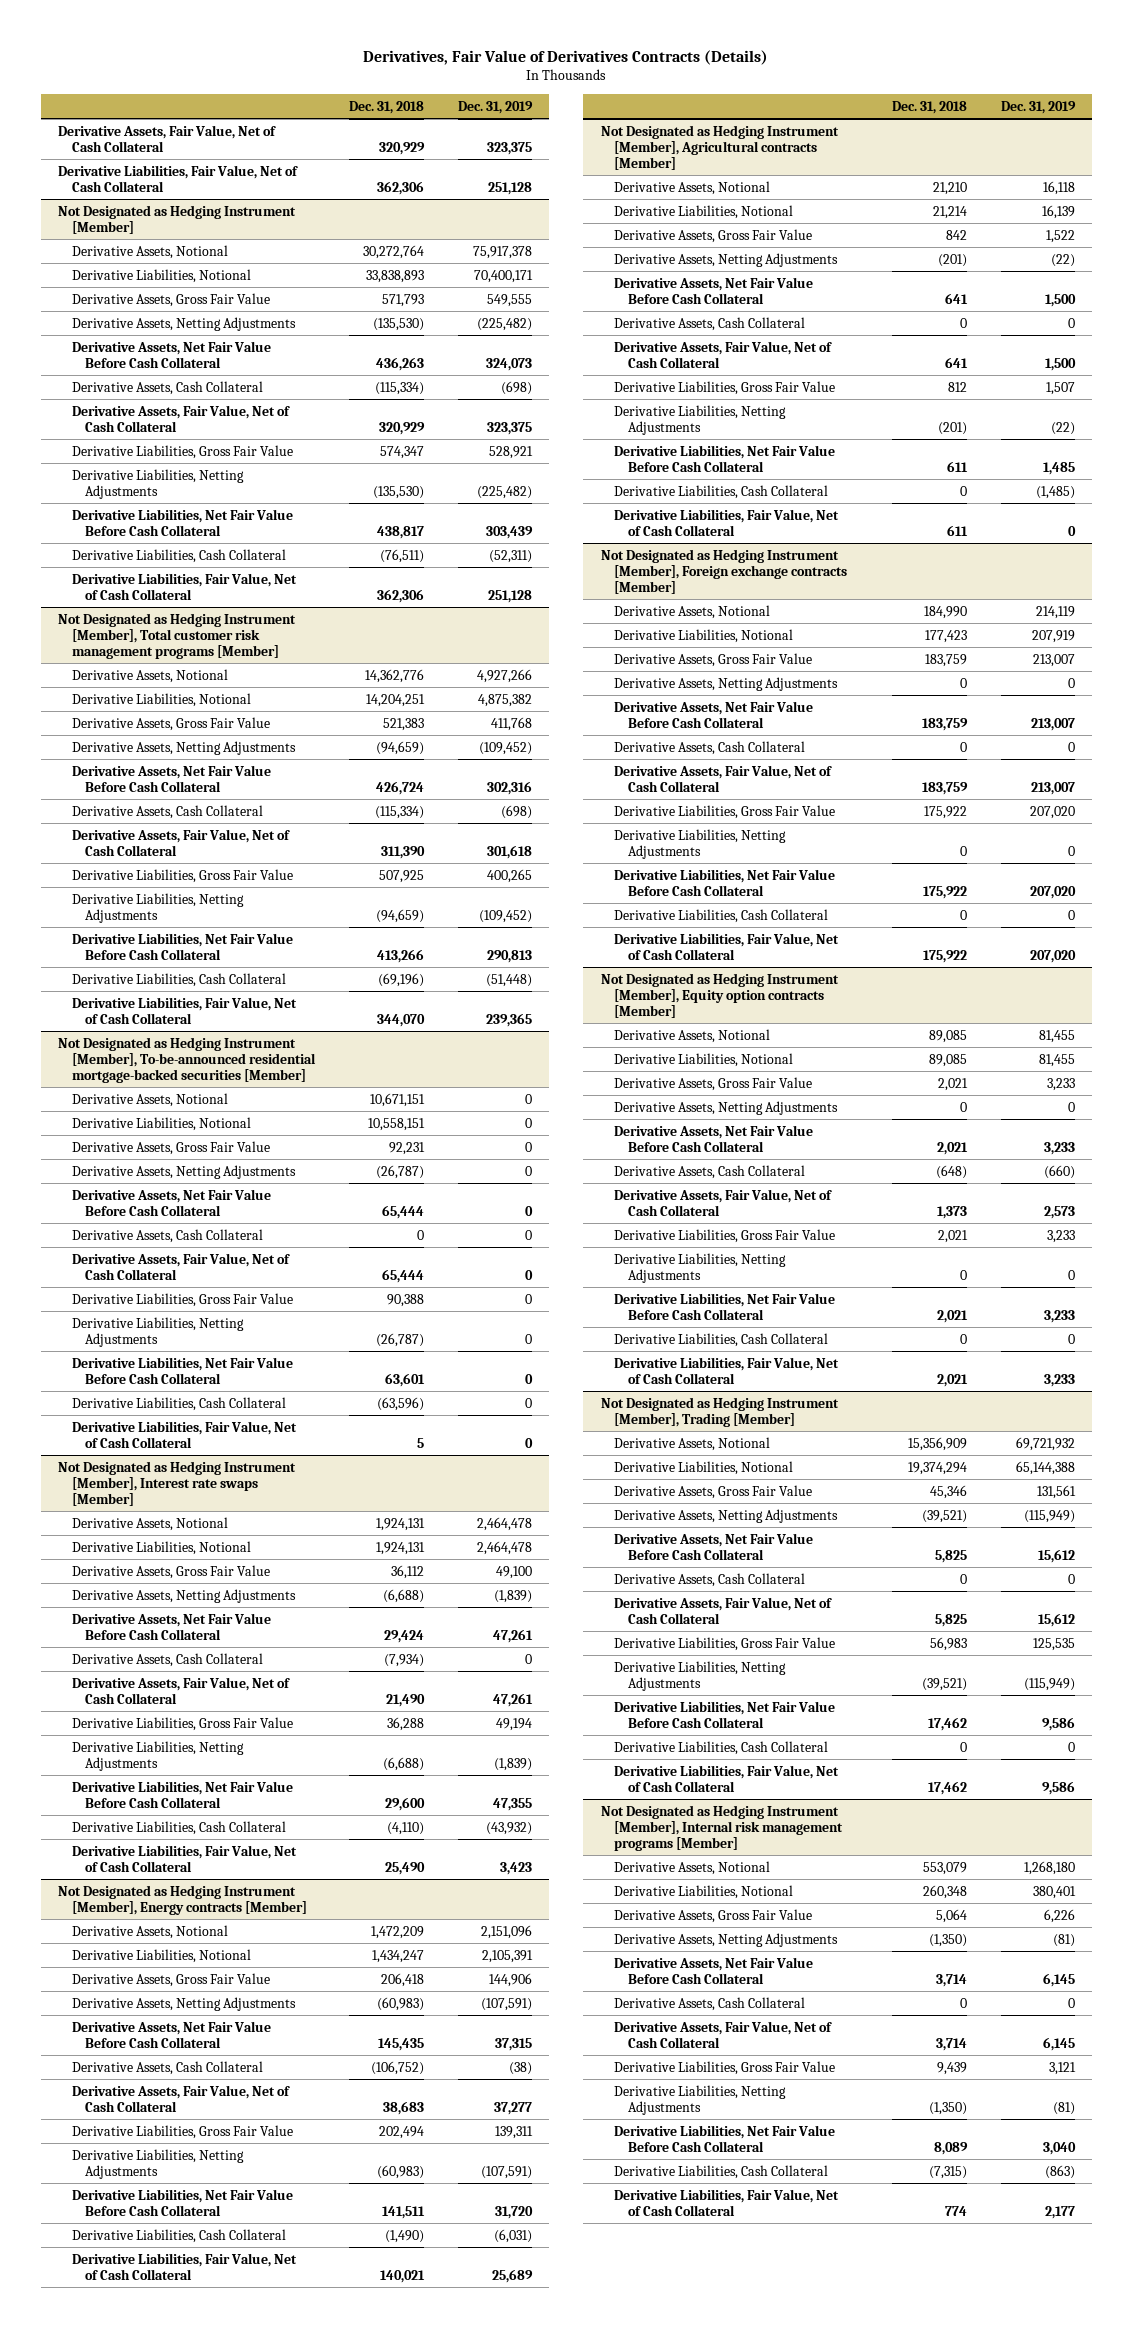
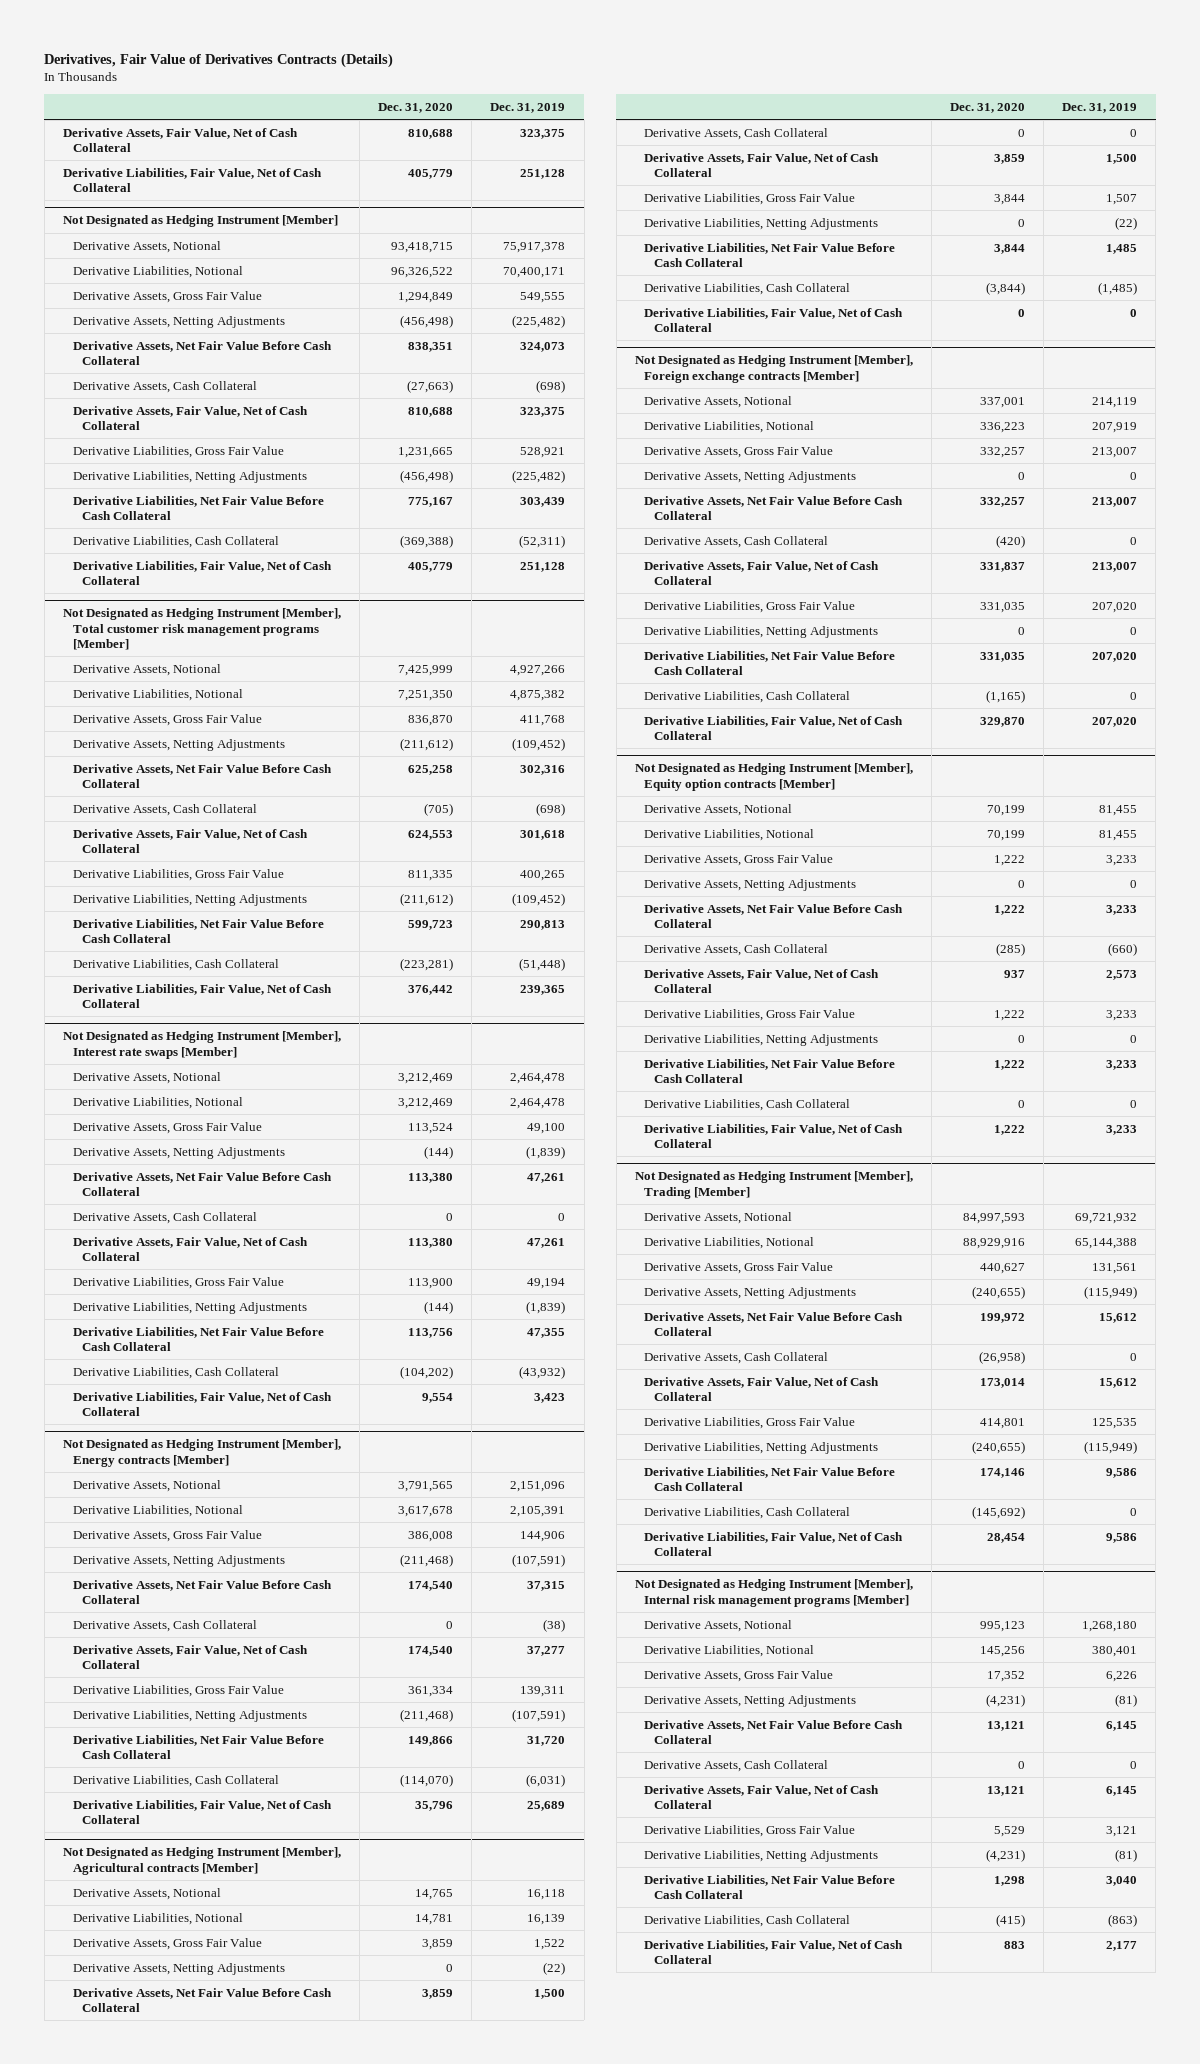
- | Dec. 31, 2018 | Dec. 31, 2019
+ | Dec. 31, 2020 | Dec. 31, 2019
- Not Designated as Hedging Instrument [Member], To-be-announced residential mortgage-backed securities [Member]
- Derivative Assets, Notional | 10,671,151 | 0
- Derivative Liabilities, Notional | 10,558,151 | 0
- Derivative Assets, Gross Fair Value | 92,231 | 0
- Derivative Assets, Netting Adjustments | (26,787) | 0
- Derivative Assets, Net Fair Value Before Cash Collateral | 65,444 | 0
- Derivative Assets, Cash Collateral | 0 | 0
- Derivative Assets, Fair Value, Net of Cash Collateral | 65,444 | 0
- Derivative Liabilities, Gross Fair Value | 90,388 | 0
- Derivative Liabilities, Netting Adjustments | (26,787) | 0
- Derivative Liabilities, Net Fair Value Before Cash Collateral | 63,601 | 0
- Derivative Liabilities, Cash Collateral | (63,596) | 0
- Derivative Liabilities, Fair Value, Net of Cash Collateral | 5 | 0

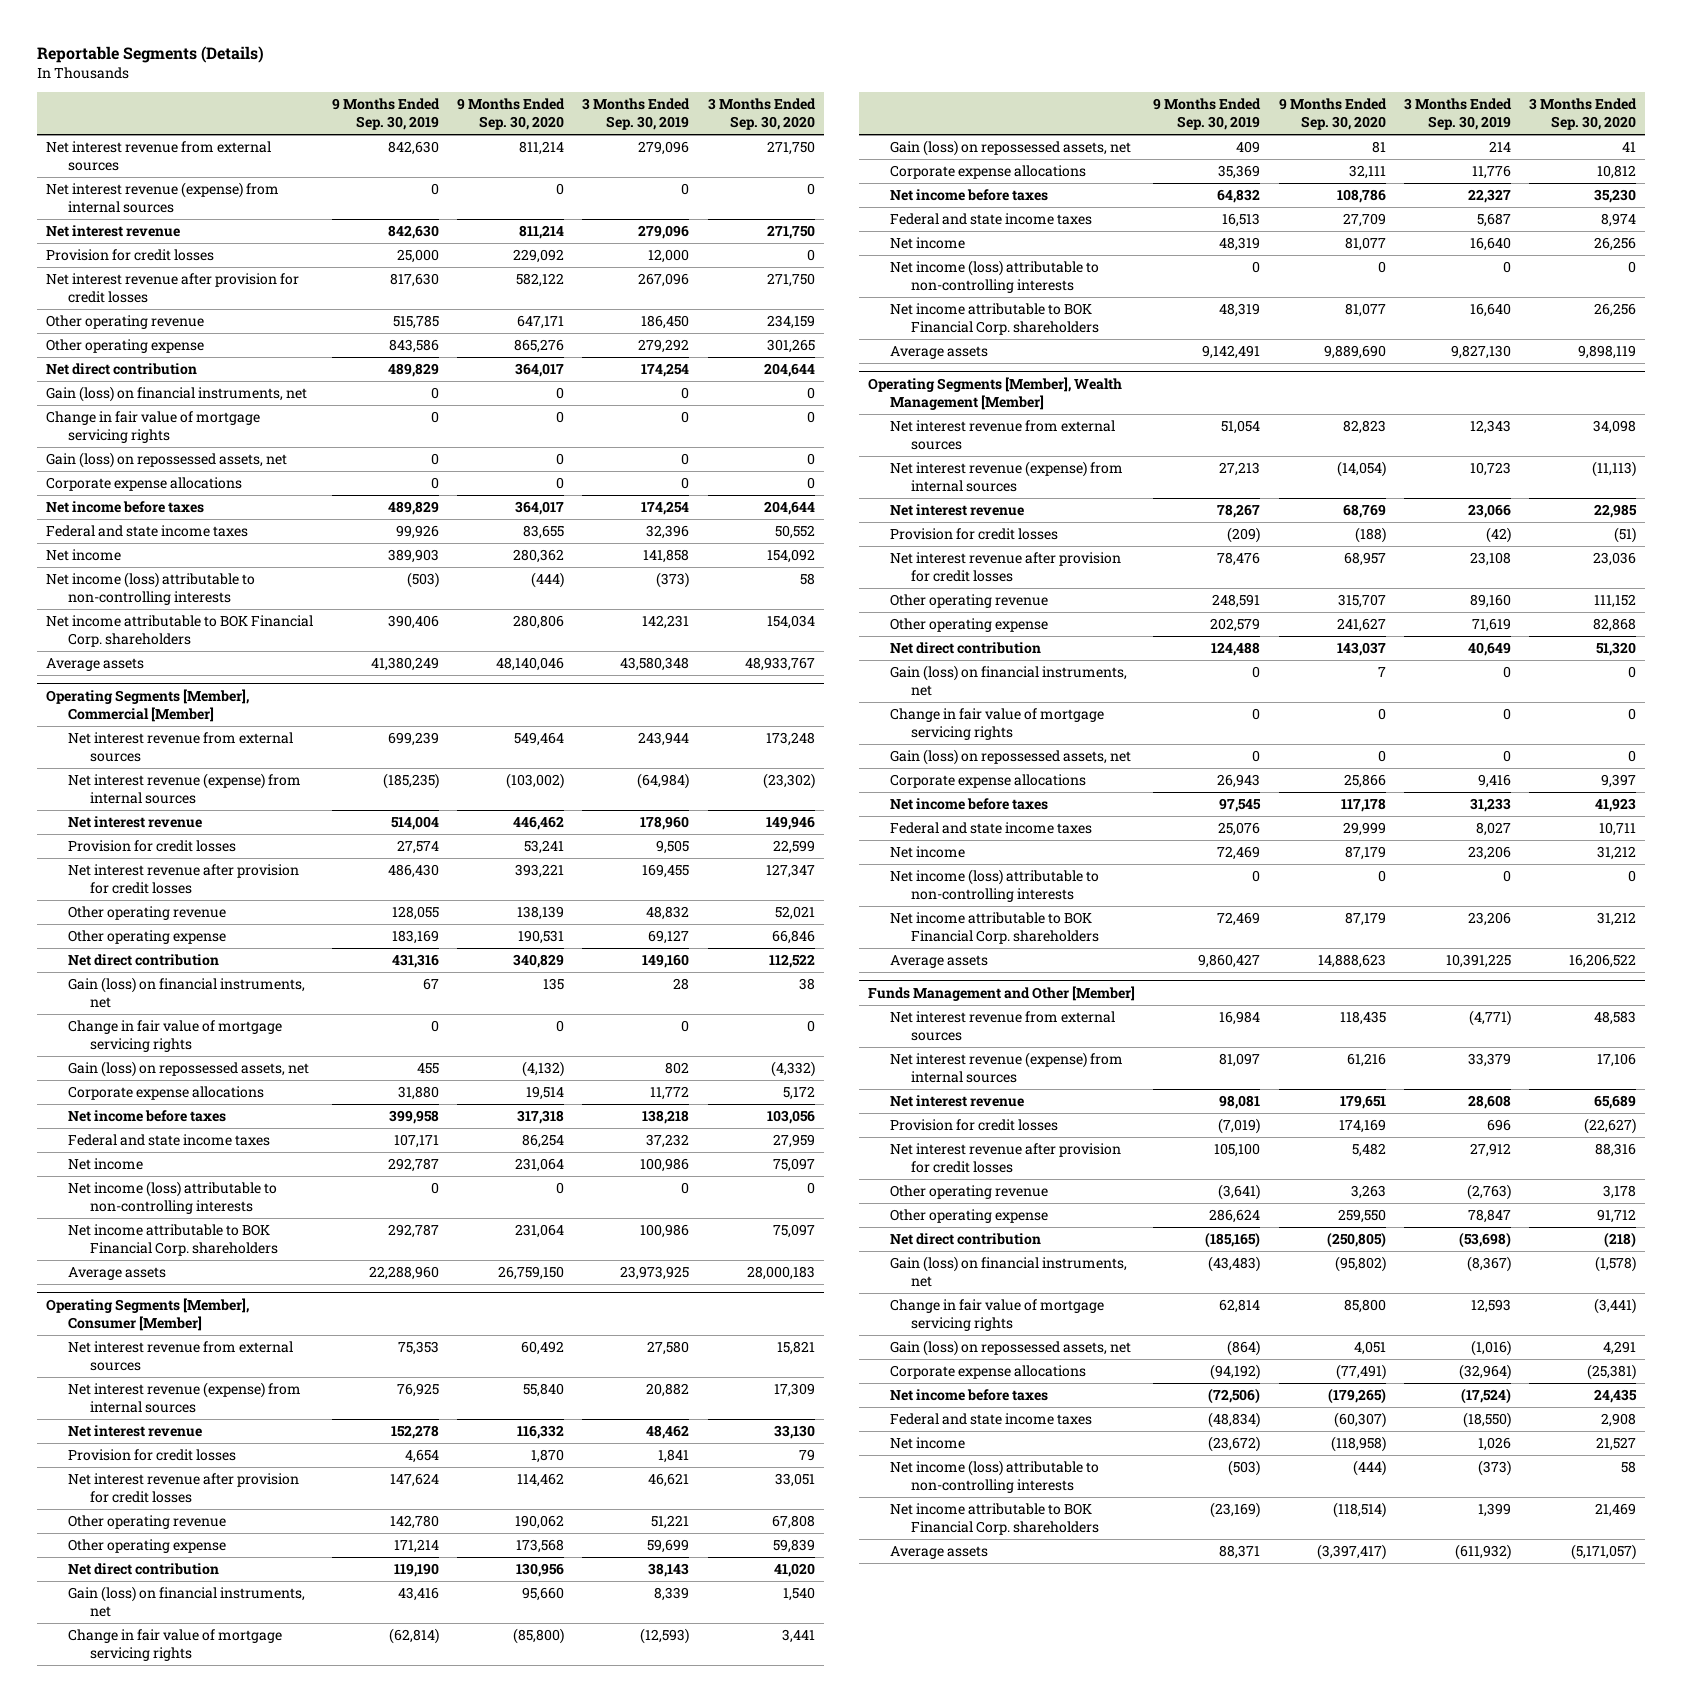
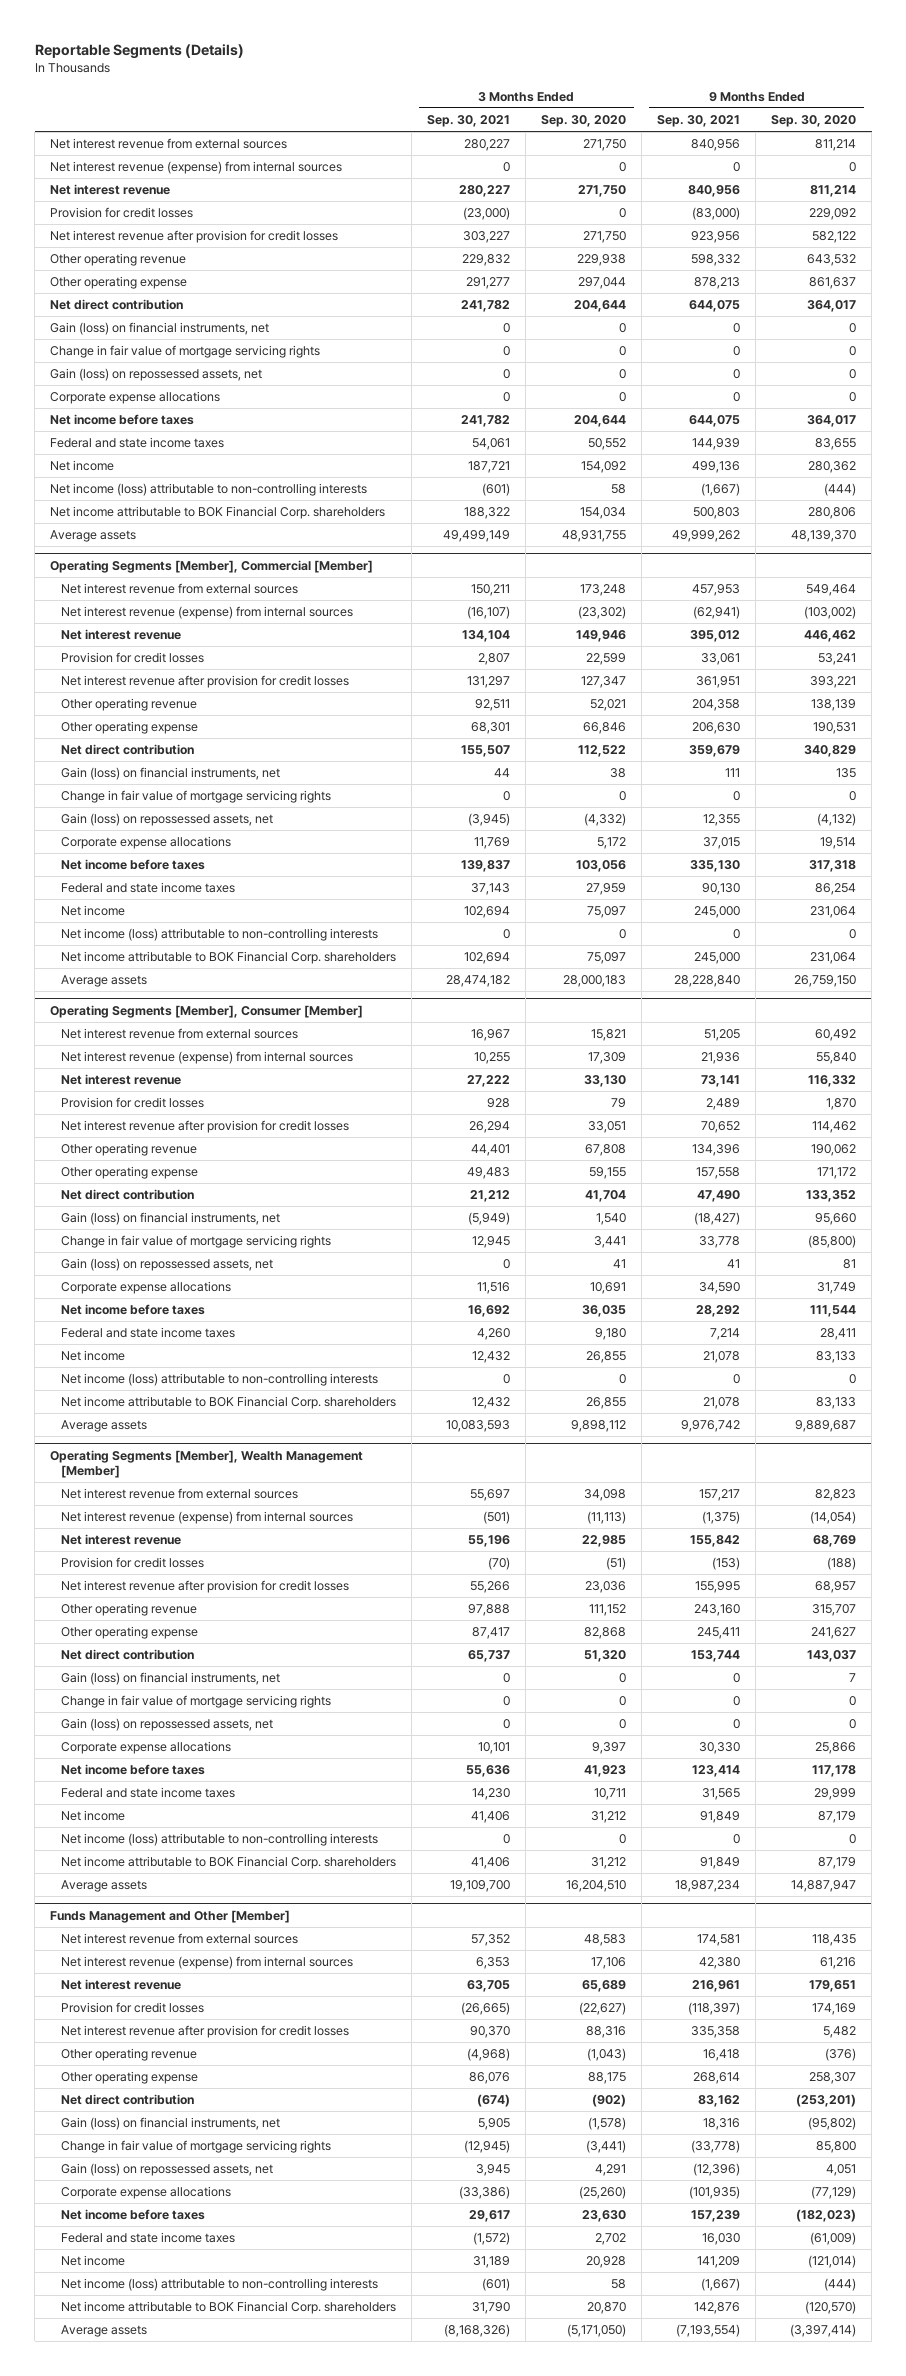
- | 9 Months Ended Sep. 30, 2019 | 9 Months Ended Sep. 30, 2020 | 3 Months Ended Sep. 30, 2019 | 3 Months Ended Sep. 30, 2020
+ | 3 Months Ended Sep. 30, 2021 | 3 Months Ended Sep. 30, 2020 | 9 Months Ended Sep. 30, 2021 | 9 Months Ended Sep. 30, 2020
- Other operating revenue | 515,785 | 647,171 | 186,450 | 234,159
- Other operating expense | 843,586 | 865,276 | 279,292 | 301,265
+ Other operating revenue | 229,832 | 229,938 | 598,332 | 643,532
+ Other operating expense | 291,277 | 297,044 | 878,213 | 861,637
- Average assets | 41,380,249 | 48,140,046 | 43,580,348 | 48,933,767
+ Average assets | 49,499,149 | 48,931,755 | 49,999,262 | 48,139,370
@ Operating Segments [Member], Consumer [Member]
- Other operating expense | 171,214 | 173,568 | 59,699 | 59,839
- Net direct contribution | 119,190 | 130,956 | 38,143 | 41,020
+ Other operating expense | 49,483 | 59,155 | 157,558 | 171,172
+ Net direct contribution | 21,212 | 41,704 | 47,490 | 133,352
- Corporate expense allocations | 35,369 | 32,111 | 11,776 | 10,812
- Net income before taxes | 64,832 | 108,786 | 22,327 | 35,230
- Federal and state income taxes | 16,513 | 27,709 | 5,687 | 8,974
- Net income | 48,319 | 81,077 | 16,640 | 26,256
+ Corporate expense allocations | 11,516 | 10,691 | 34,590 | 31,749
+ Net income before taxes | 16,692 | 36,035 | 28,292 | 111,544
+ Federal and state income taxes | 4,260 | 9,180 | 7,214 | 28,411
+ Net income | 12,432 | 26,855 | 21,078 | 83,133
- Net income attributable to BOK Financial Corp. shareholders | 48,319 | 81,077 | 16,640 | 26,256
- Average assets | 9,142,491 | 9,889,690 | 9,827,130 | 9,898,119
+ Net income attributable to BOK Financial Corp. shareholders | 12,432 | 26,855 | 21,078 | 83,133
+ Average assets | 10,083,593 | 9,898,112 | 9,976,742 | 9,889,687
@ Operating Segments [Member], Wealth Management [Member]
- Average assets | 9,860,427 | 14,888,623 | 10,391,225 | 16,206,522
+ Average assets | 19,109,700 | 16,204,510 | 18,987,234 | 14,887,947
@ Funds Management and Other [Member]
- Other operating revenue | (3,641) | 3,263 | (2,763) | 3,178
- Other operating expense | 286,624 | 259,550 | 78,847 | 91,712
- Net direct contribution | (185,165) | (250,805) | (53,698) | (218)
+ Other operating revenue | (4,968) | (1,043) | 16,418 | (376)
+ Other operating expense | 86,076 | 88,175 | 268,614 | 258,307
+ Net direct contribution | (674) | (902) | 83,162 | (253,201)
- Corporate expense allocations | (94,192) | (77,491) | (32,964) | (25,381)
- Net income before taxes | (72,506) | (179,265) | (17,524) | 24,435
- Federal and state income taxes | (48,834) | (60,307) | (18,550) | 2,908
- Net income | (23,672) | (118,958) | 1,026 | 21,527
+ Corporate expense allocations | (33,386) | (25,260) | (101,935) | (77,129)
+ Net income before taxes | 29,617 | 23,630 | 157,239 | (182,023)
+ Federal and state income taxes | (1,572) | 2,702 | 16,030 | (61,009)
+ Net income | 31,189 | 20,928 | 141,209 | (121,014)
- Net income attributable to BOK Financial Corp. shareholders | (23,169) | (118,514) | 1,399 | 21,469
- Average assets | 88,371 | (3,397,417) | (611,932) | (5,171,057)
+ Net income attributable to BOK Financial Corp. shareholders | 31,790 | 20,870 | 142,876 | (120,570)
+ Average assets | (8,168,326) | (5,171,050) | (7,193,554) | (3,397,414)

